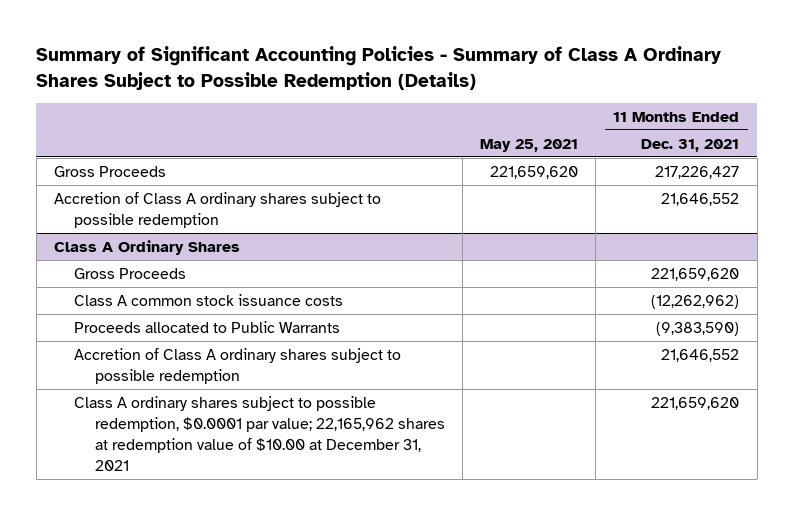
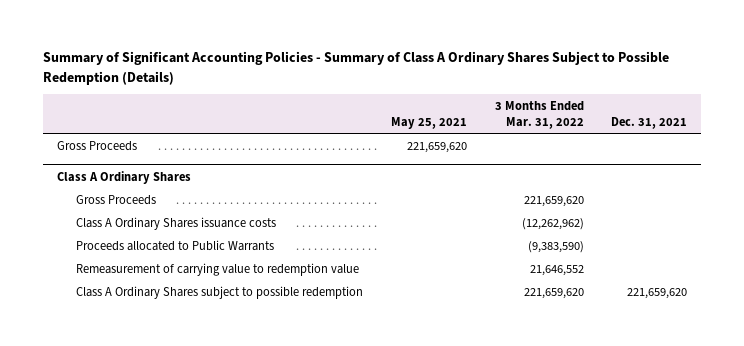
- | May 25, 2021 | 11 Months Ended Dec. 31, 2021
+ | May 25, 2021 | 3 Months Ended Mar. 31, 2022 | Dec. 31, 2021
- Accretion of Class A ordinary shares subject to possible redemption | | 21,646,552
@ Class A Ordinary Shares
- Class A common stock issuance costs | | (12,262,962)
+ Class A Ordinary Shares issuance costs | | (12,262,962) |
- Accretion of Class A ordinary shares subject to possible redemption | | 21,646,552
- Class A ordinary shares subject to possible redemption, $0.0001 par value; 22,165,962 shares at redemption value of $10.00 at December 31, 2021 | | 221,659,620
+ Remeasurement of carrying value to redemption value | | 21,646,552 |
+ Class A Ordinary Shares subject to possible redemption | | 221,659,620 | 221,659,620

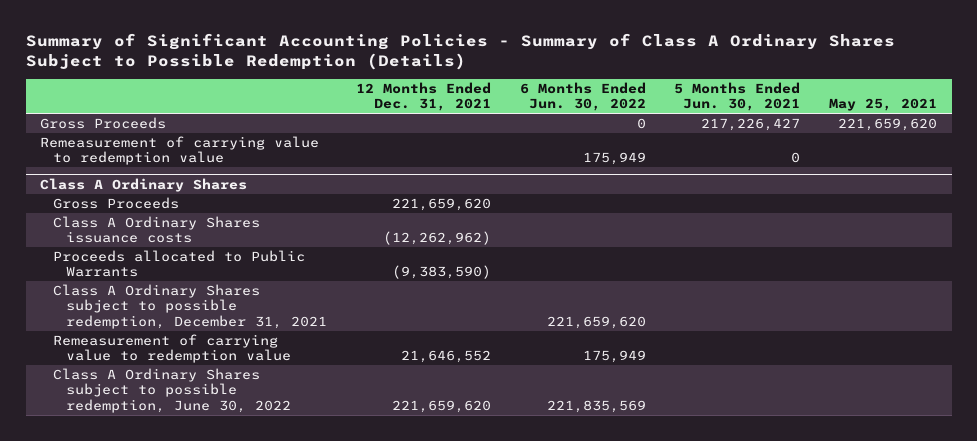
- | May 25, 2021 | 3 Months Ended Mar. 31, 2022 | Dec. 31, 2021
+ | 12 Months Ended Dec. 31, 2021 | 6 Months Ended Jun. 30, 2022 | 5 Months Ended Jun. 30, 2021 | May 25, 2021
+ Remeasurement of carrying value to redemption value | | 175,949 | 0 |
@ Class A Ordinary Shares
+ Class A Ordinary Shares subject to possible redemption, December 31, 2021 | | 221,659,620 | |
- Class A Ordinary Shares subject to possible redemption | | 221,659,620 | 221,659,620
+ Class A Ordinary Shares subject to possible redemption, June 30, 2022 | 221,659,620 | 221,835,569 | |

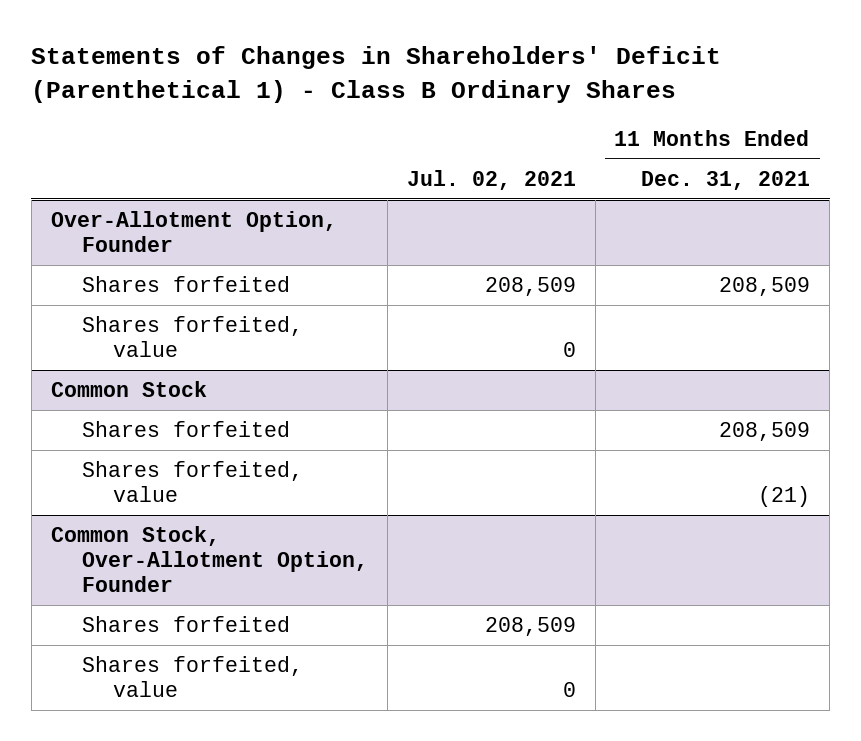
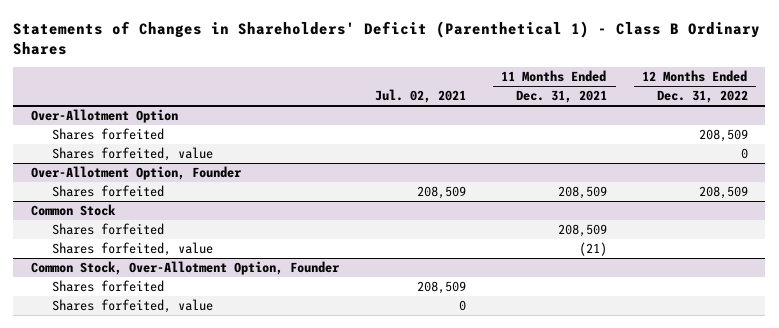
- | Jul. 02, 2021 | 11 Months Ended Dec. 31, 2021
+ | Jul. 02, 2021 | 11 Months Ended Dec. 31, 2021 | 12 Months Ended Dec. 31, 2022
+ Over-Allotment Option
+ Shares forfeited | | | 208,509
+ Shares forfeited, value | | | 0
@ Over-Allotment Option, Founder
- Shares forfeited, value | 0 |

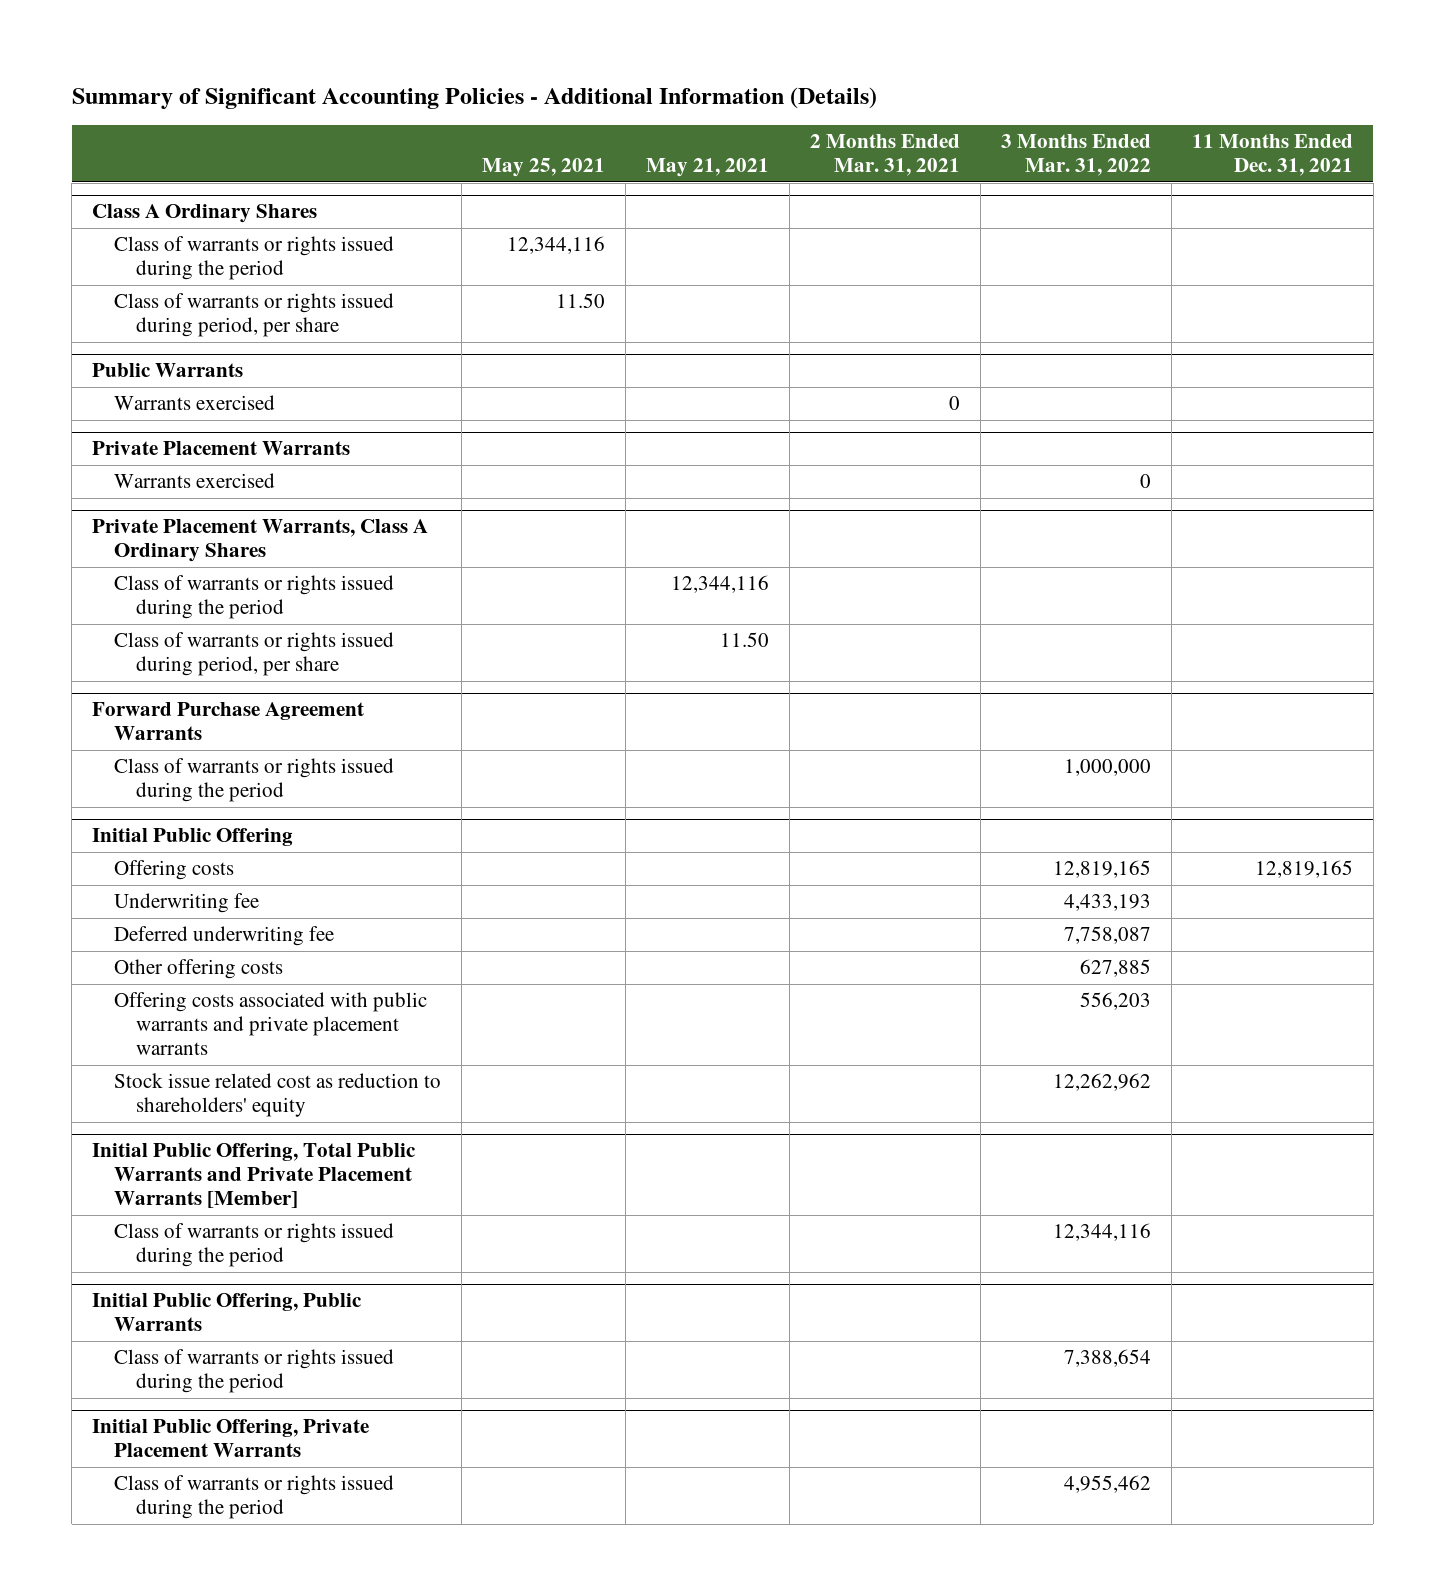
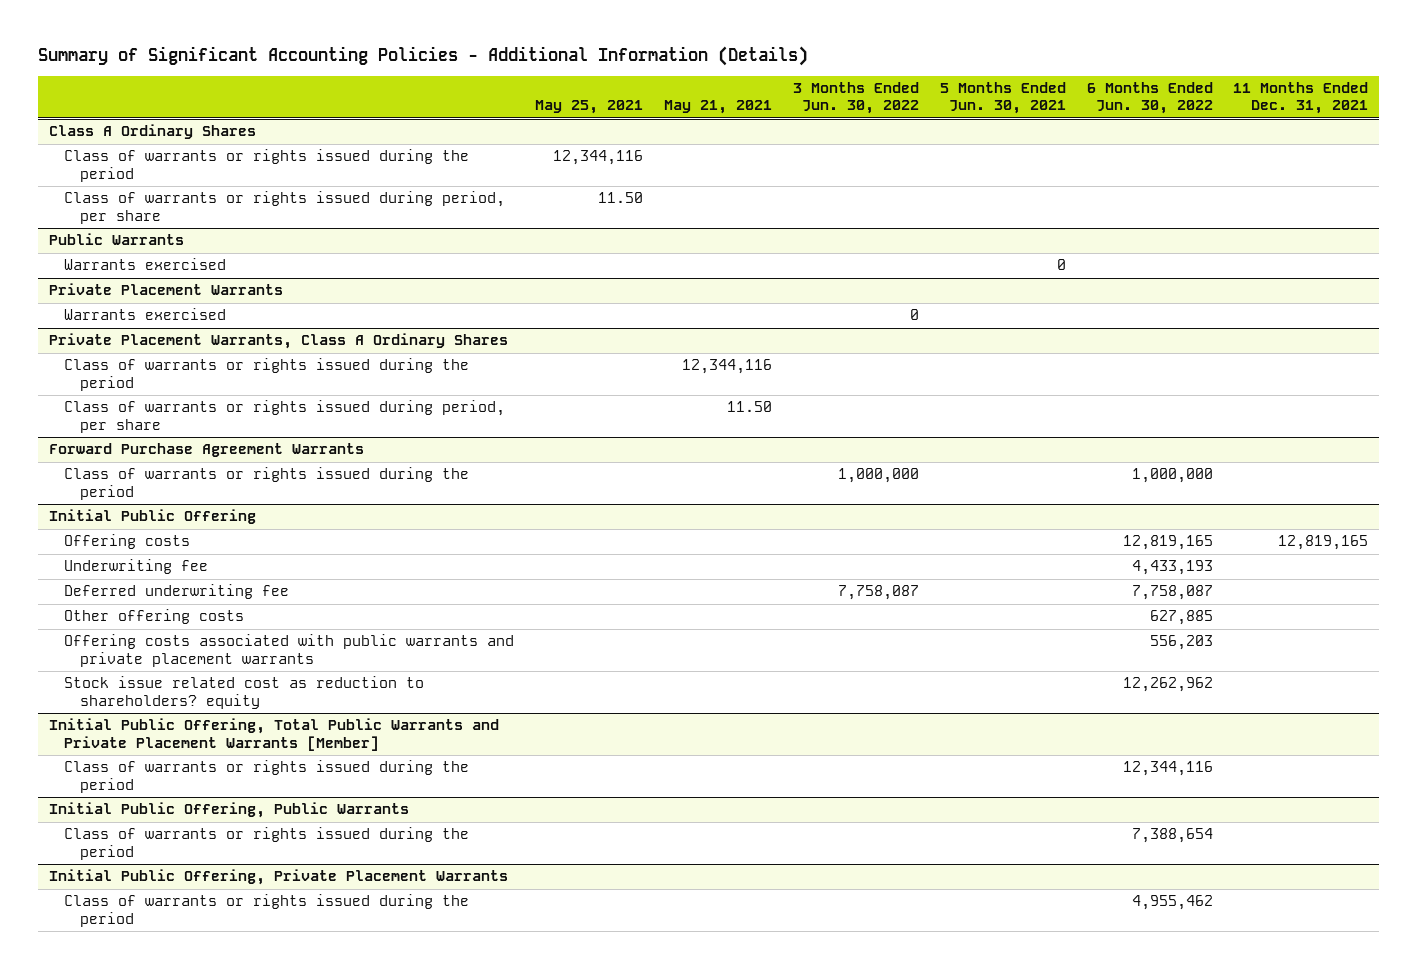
- | May 25, 2021 | May 21, 2021 | 2 Months Ended Mar. 31, 2021 | 3 Months Ended Mar. 31, 2022 | 11 Months Ended Dec. 31, 2021
+ | May 25, 2021 | May 21, 2021 | 3 Months Ended Jun. 30, 2022 | 5 Months Ended Jun. 30, 2021 | 6 Months Ended Jun. 30, 2022 | 11 Months Ended Dec. 31, 2021
@ Initial Public Offering
- Stock issue related cost as reduction to shareholders' equity | | | | 12,262,962 |
+ Stock issue related cost as reduction to shareholders? equity | | | | | 12,262,962 |

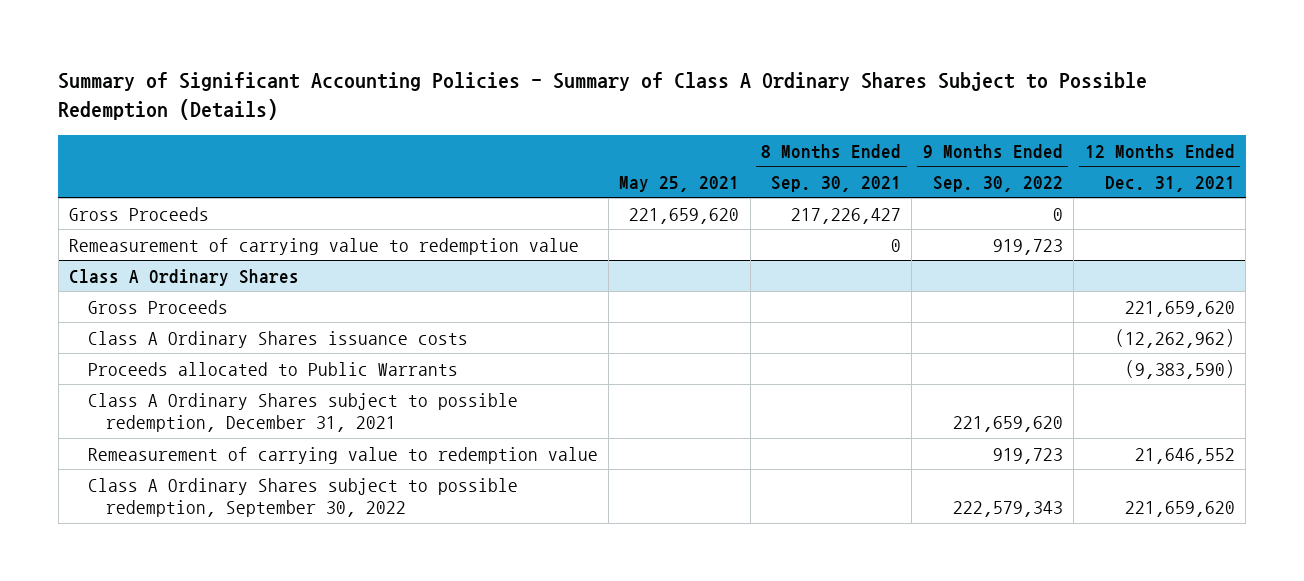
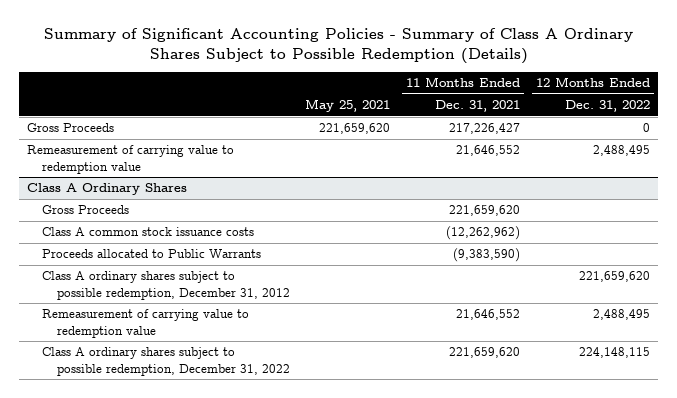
- | May 25, 2021 | 8 Months Ended Sep. 30, 2021 | 9 Months Ended Sep. 30, 2022 | 12 Months Ended Dec. 31, 2021
+ | May 25, 2021 | 11 Months Ended Dec. 31, 2021 | 12 Months Ended Dec. 31, 2022
@ Class A Ordinary Shares
- Class A Ordinary Shares issuance costs | | | | (12,262,962)
+ Class A common stock issuance costs | | (12,262,962) |
- Class A Ordinary Shares subject to possible redemption, December 31, 2021 | | | 221,659,620 |
+ Class A ordinary shares subject to possible redemption, December 31, 2012 | | | 221,659,620
- Class A Ordinary Shares subject to possible redemption, September 30, 2022 | | | 222,579,343 | 221,659,620
+ Class A ordinary shares subject to possible redemption, December 31, 2022 | | 221,659,620 | 224,148,115

